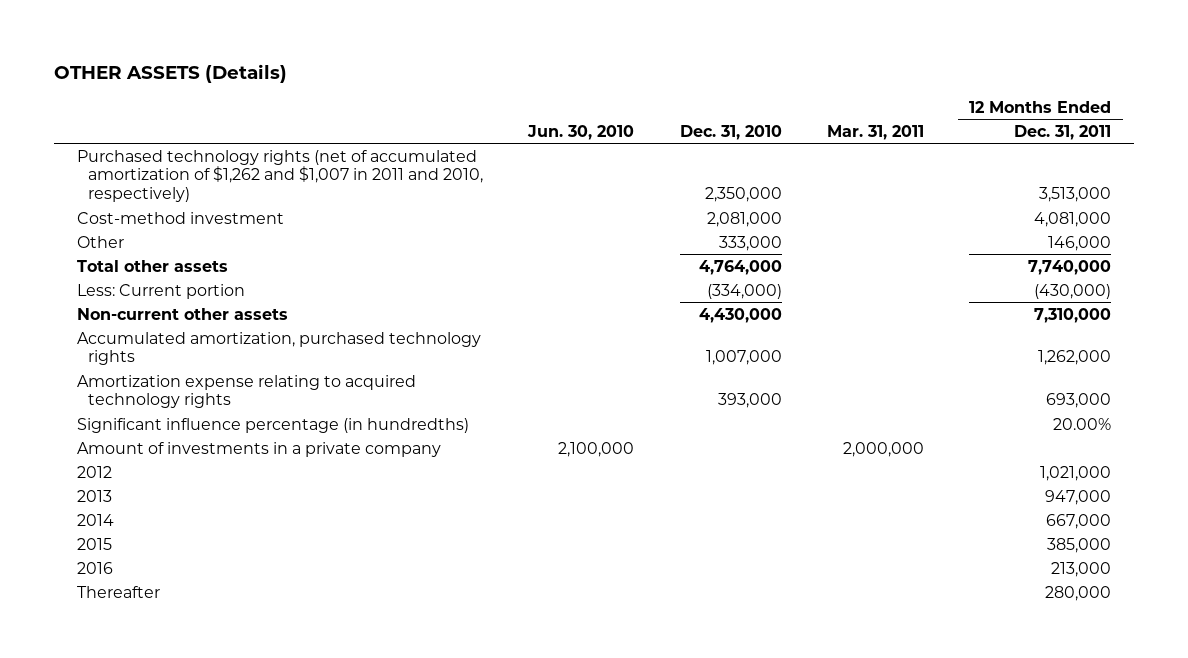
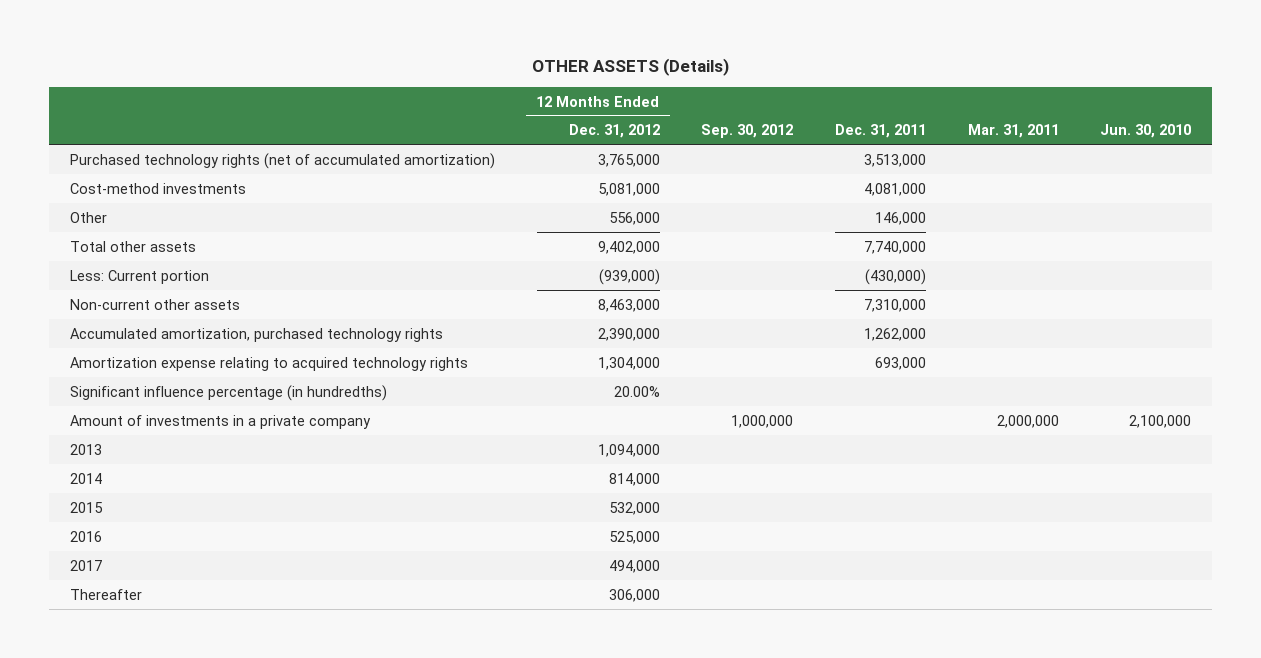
- | Jun. 30, 2010 | Dec. 31, 2010 | Mar. 31, 2011 | 12 Months Ended Dec. 31, 2011
+ | 12 Months Ended Dec. 31, 2012 | Sep. 30, 2012 | Dec. 31, 2011 | Mar. 31, 2011 | Jun. 30, 2010
- Purchased technology rights (net of accumulated amortization of $1,262 and $1,007 in 2011 and 2010, respectively) | | 2,350,000 | | 3,513,000
- Cost-method investment | | 2,081,000 | | 4,081,000
+ Purchased technology rights (net of accumulated amortization) | 3,765,000 | | 3,513,000 | |
+ Cost-method investments | 5,081,000 | | 4,081,000 | |
- 2012 | | | | 1,021,000
+ 2017 | 494,000 | | | |

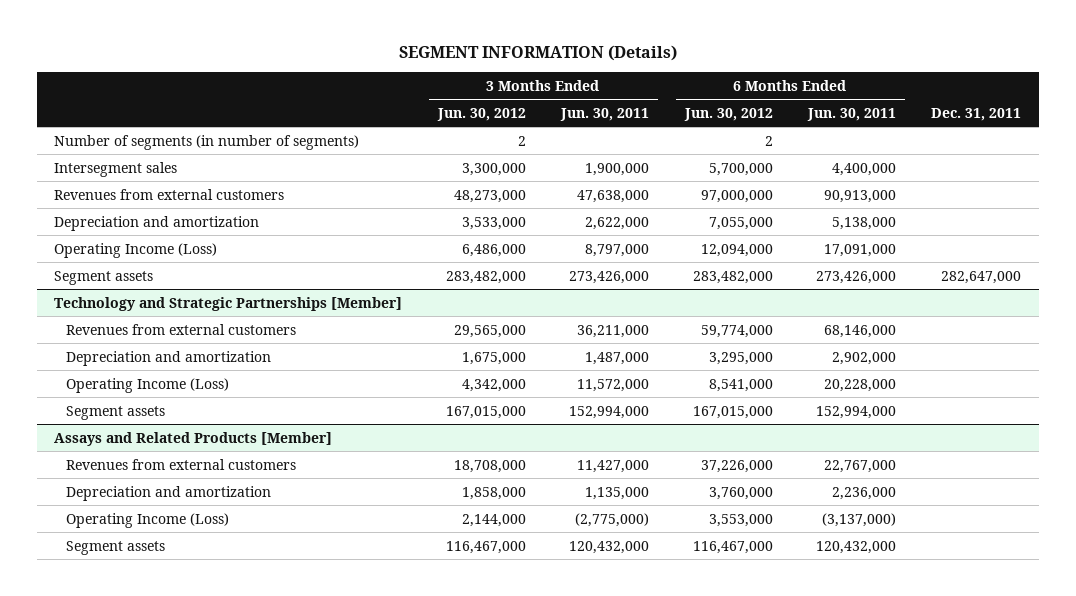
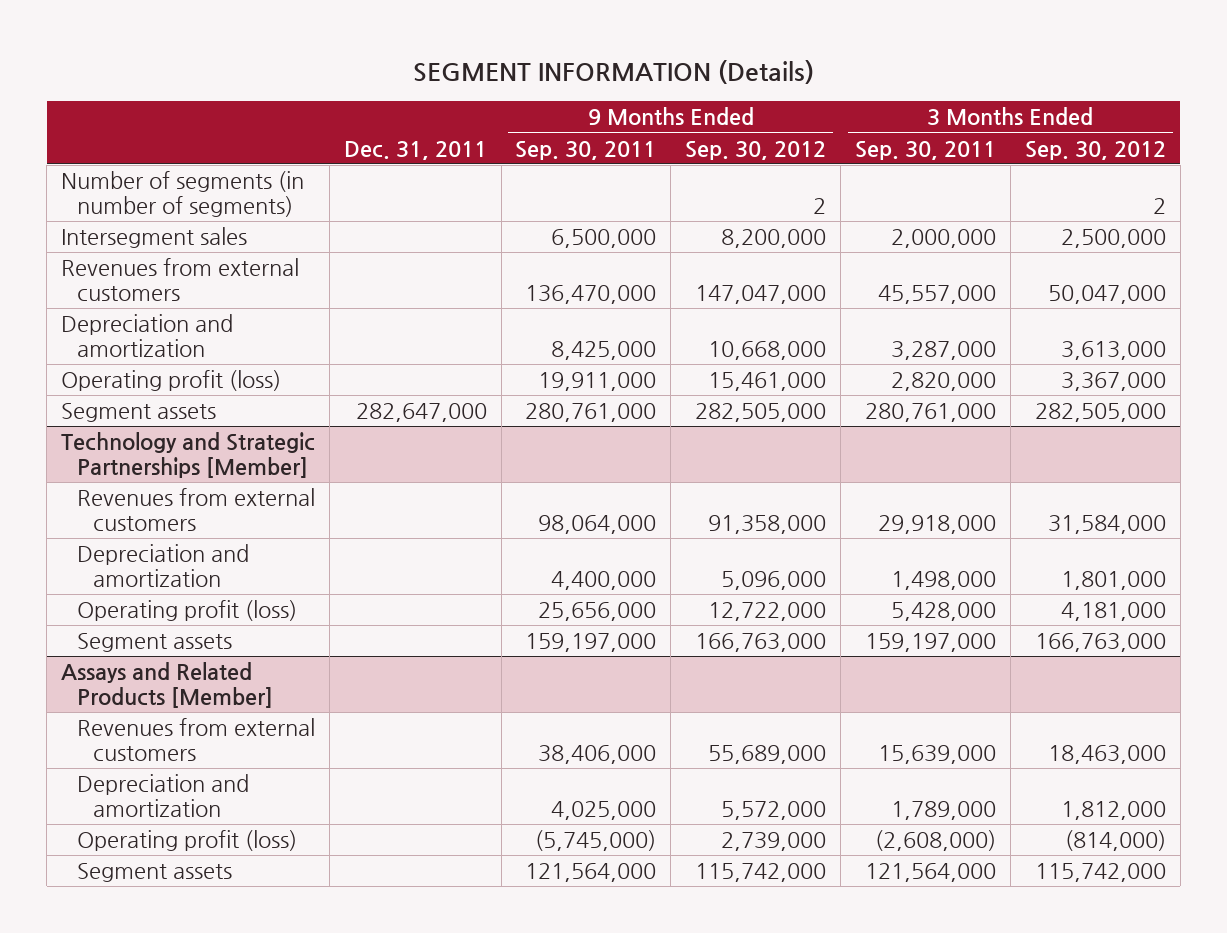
- | 3 Months Ended Jun. 30, 2012 | 3 Months Ended Jun. 30, 2011 | 6 Months Ended Jun. 30, 2012 | 6 Months Ended Jun. 30, 2011 | Dec. 31, 2011
+ | Dec. 31, 2011 | 9 Months Ended Sep. 30, 2011 | 9 Months Ended Sep. 30, 2012 | 3 Months Ended Sep. 30, 2011 | 3 Months Ended Sep. 30, 2012
- Operating Income (Loss) | 6,486,000 | 8,797,000 | 12,094,000 | 17,091,000 |
+ Operating profit (loss) | | 19,911,000 | 15,461,000 | 2,820,000 | 3,367,000
@ Technology and Strategic Partnerships [Member]
- Operating Income (Loss) | 4,342,000 | 11,572,000 | 8,541,000 | 20,228,000 |
+ Operating profit (loss) | | 25,656,000 | 12,722,000 | 5,428,000 | 4,181,000
@ Assays and Related Products [Member]
- Operating Income (Loss) | 2,144,000 | (2,775,000) | 3,553,000 | (3,137,000) |
+ Operating profit (loss) | | (5,745,000) | 2,739,000 | (2,608,000) | (814,000)

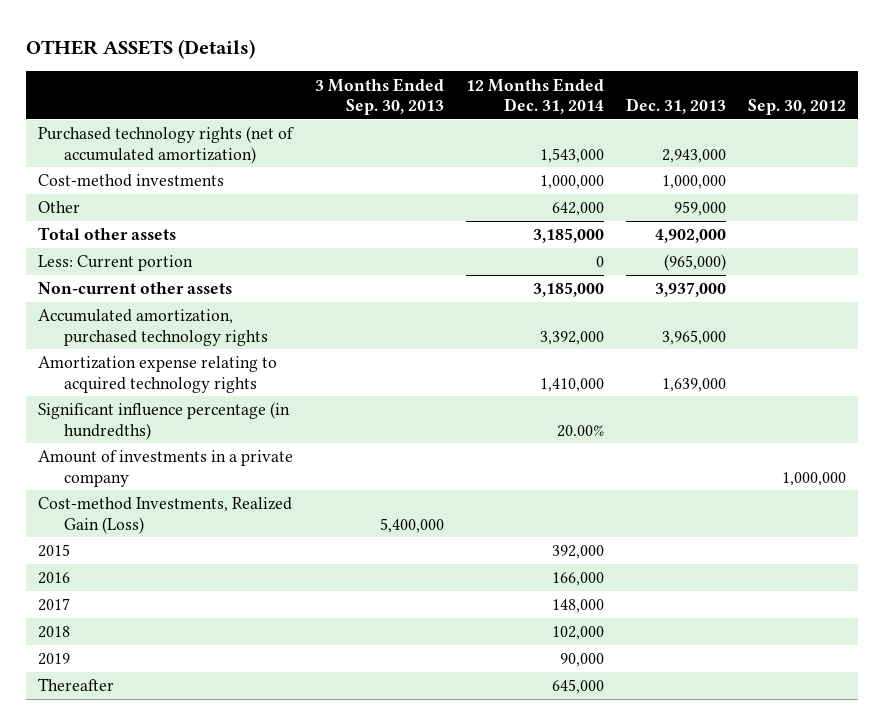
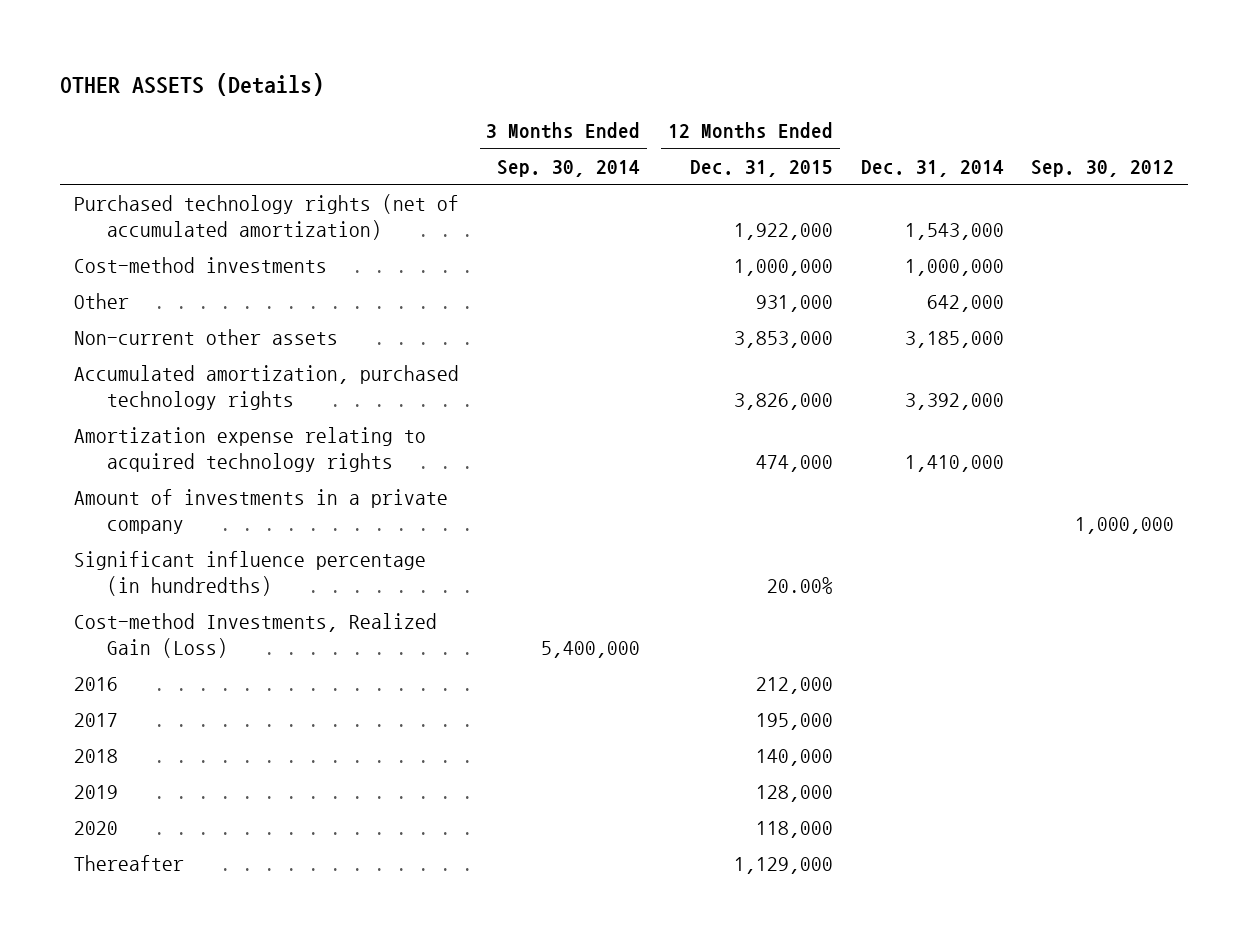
- | 3 Months Ended Sep. 30, 2013 | 12 Months Ended Dec. 31, 2014 | Dec. 31, 2013 | Sep. 30, 2012
+ | 3 Months Ended Sep. 30, 2014 | 12 Months Ended Dec. 31, 2015 | Dec. 31, 2014 | Sep. 30, 2012
- Total other assets | | 3,185,000 | 4,902,000 |
- Less: Current portion | | 0 | (965,000) |
moved down: Significant influence percentage (in hundredths) | | 20.00% | |
- 2015 | | 392,000 | |
+ 2020 | | 118,000 | |

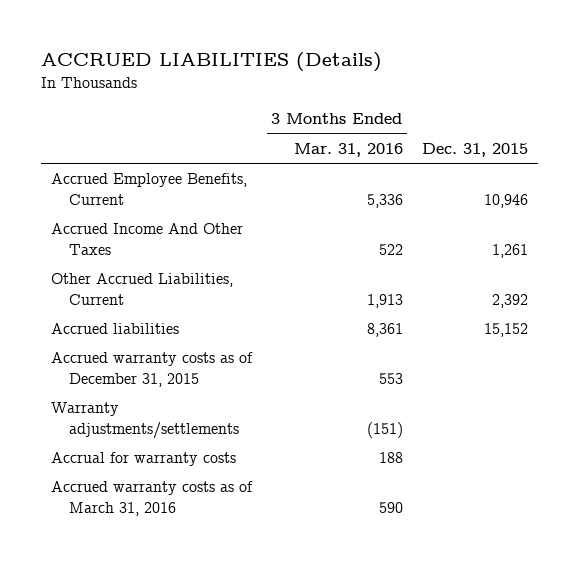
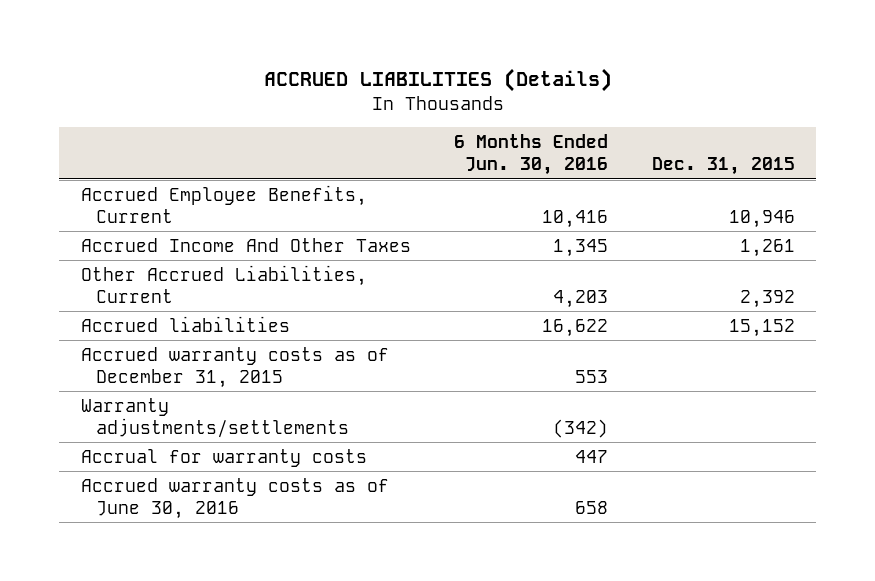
- | 3 Months Ended Mar. 31, 2016 | Dec. 31, 2015
+ | 6 Months Ended Jun. 30, 2016 | Dec. 31, 2015
- Accrued warranty costs as of March 31, 2016 | 590 |
+ Accrued warranty costs as of June 30, 2016 | 658 |

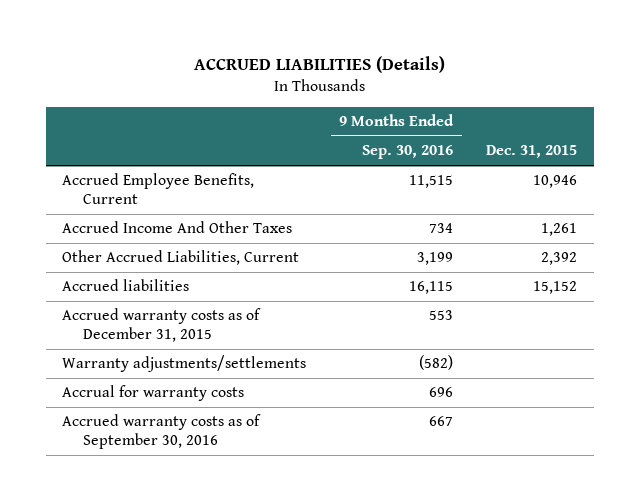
- | 6 Months Ended Jun. 30, 2016 | Dec. 31, 2015
+ | 9 Months Ended Sep. 30, 2016 | Dec. 31, 2015
- Accrued warranty costs as of June 30, 2016 | 658 |
+ Accrued warranty costs as of September 30, 2016 | 667 |

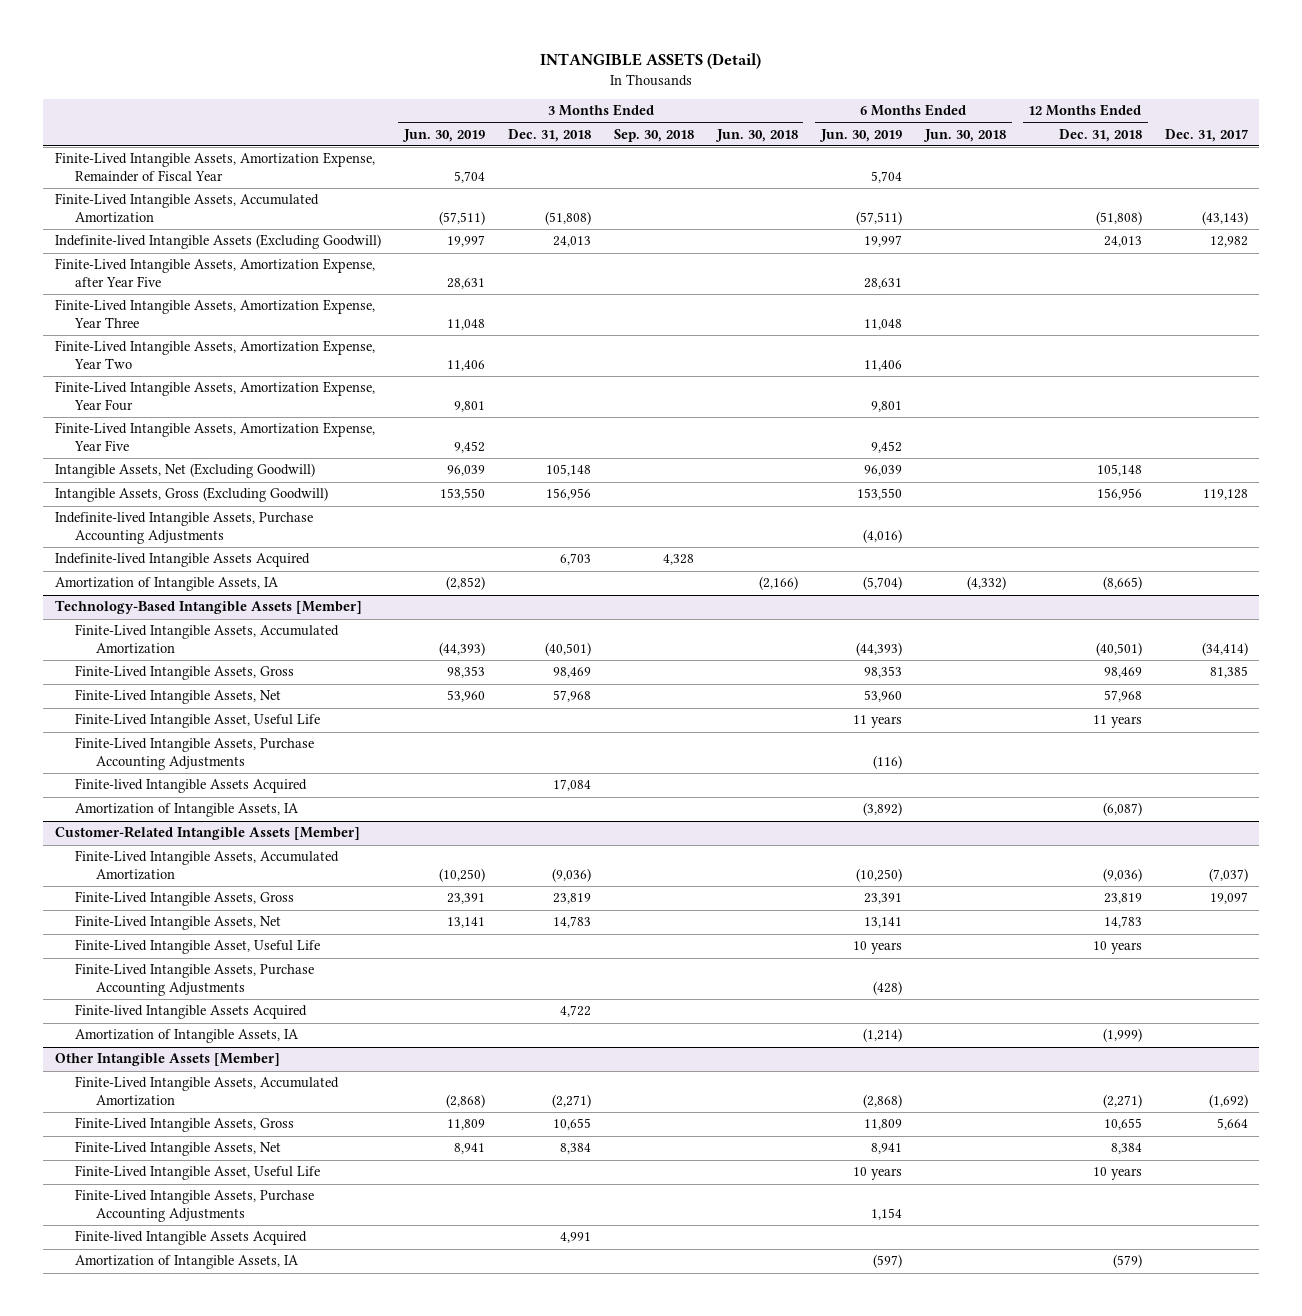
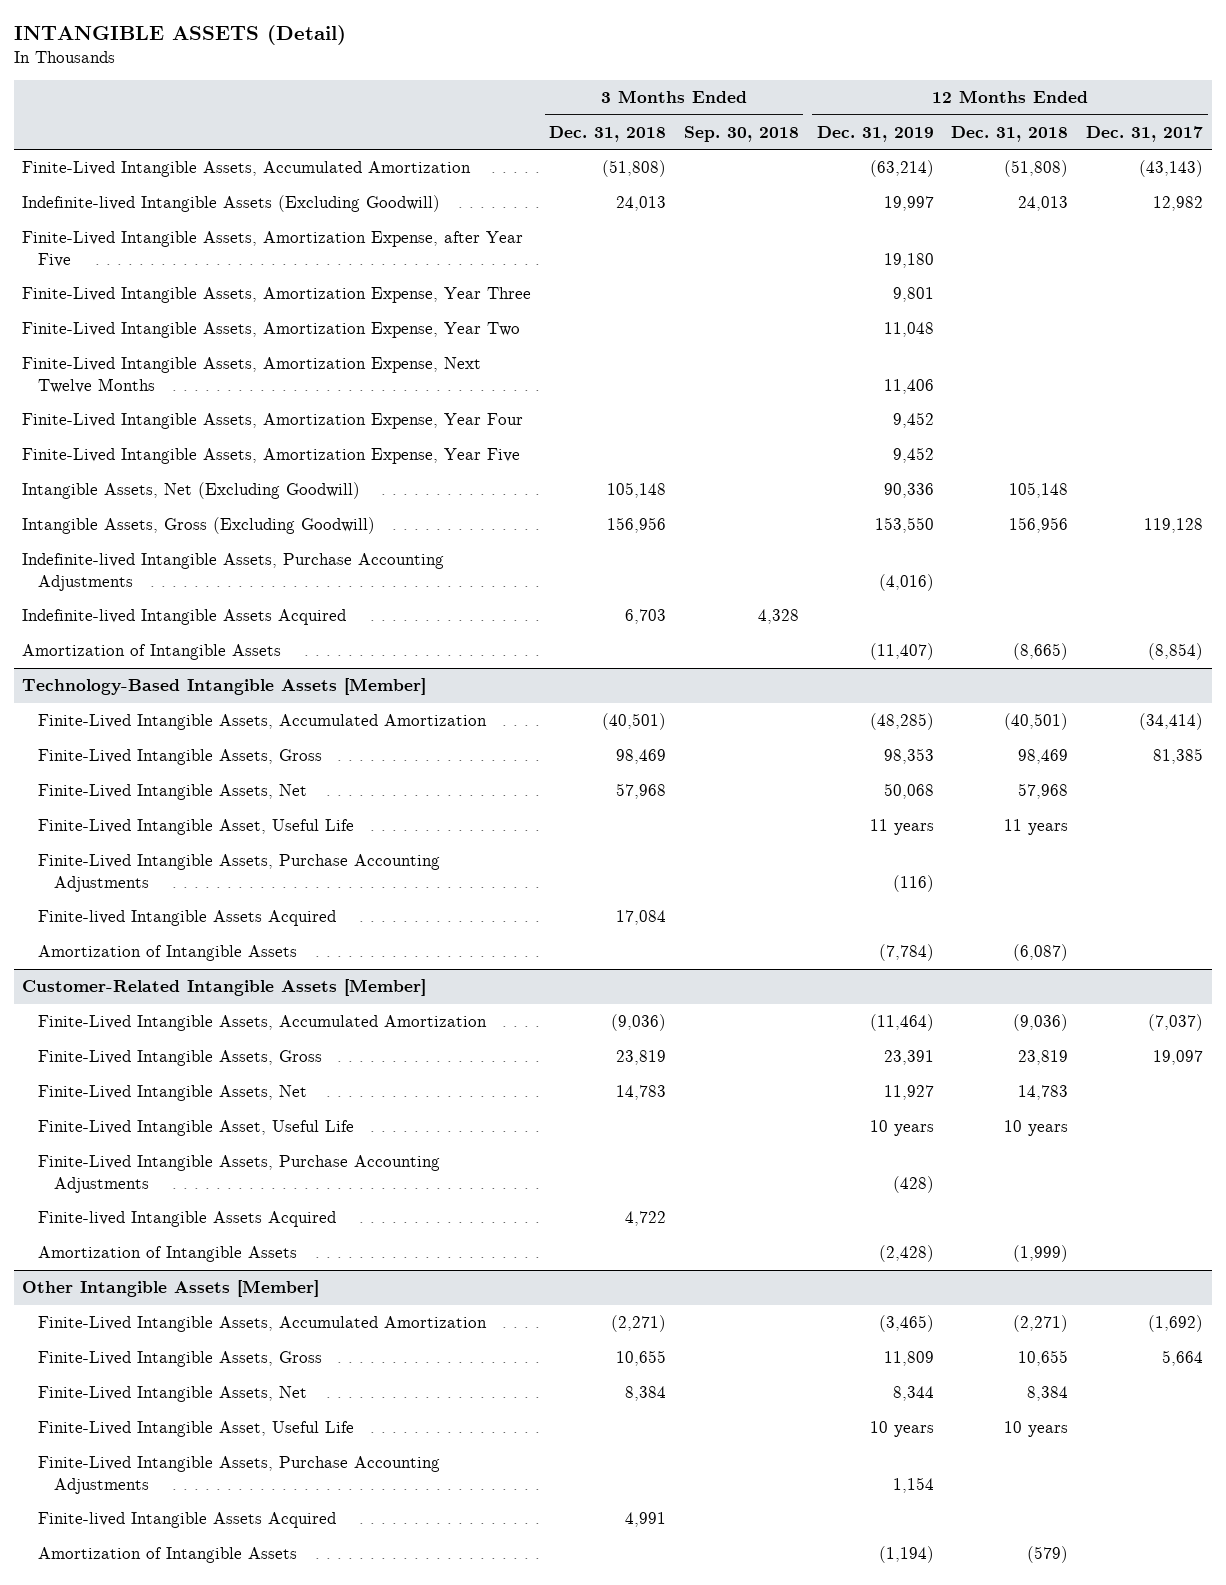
- | 3 Months Ended Jun. 30, 2019 | 3 Months Ended Dec. 31, 2018 | 3 Months Ended Sep. 30, 2018 | 3 Months Ended Jun. 30, 2018 | 6 Months Ended Jun. 30, 2019 | 6 Months Ended Jun. 30, 2018 | 12 Months Ended Dec. 31, 2018 | Dec. 31, 2017
+ | 3 Months Ended Dec. 31, 2018 | 3 Months Ended Sep. 30, 2018 | 12 Months Ended Dec. 31, 2019 | 12 Months Ended Dec. 31, 2018 | 12 Months Ended Dec. 31, 2017
- Finite-Lived Intangible Assets, Amortization Expense, Remainder of Fiscal Year | 5,704 | | | | 5,704 | | |
+ Finite-Lived Intangible Assets, Amortization Expense, Next Twelve Months | | | 11,406 | |
- Amortization of Intangible Assets, IA | (2,852) | | | (2,166) | (5,704) | (4,332) | (8,665) |
+ Amortization of Intangible Assets | | | (11,407) | (8,665) | (8,854)
@ Technology-Based Intangible Assets [Member]
- Amortization of Intangible Assets, IA | | | | | (3,892) | | (6,087) |
+ Amortization of Intangible Assets | | | (7,784) | (6,087) |
@ Customer-Related Intangible Assets [Member]
- Amortization of Intangible Assets, IA | | | | | (1,214) | | (1,999) |
+ Amortization of Intangible Assets | | | (2,428) | (1,999) |
@ Other Intangible Assets [Member]
- Amortization of Intangible Assets, IA | | | | | (597) | | (579) |
+ Amortization of Intangible Assets | | | (1,194) | (579) |

